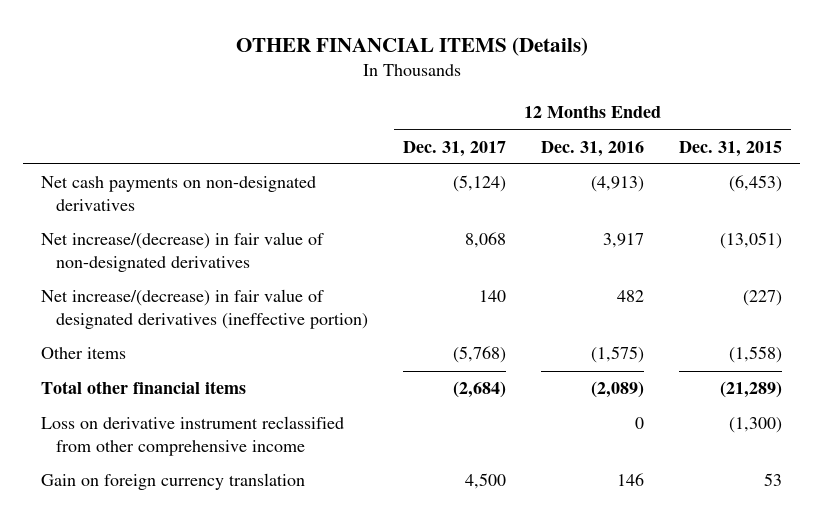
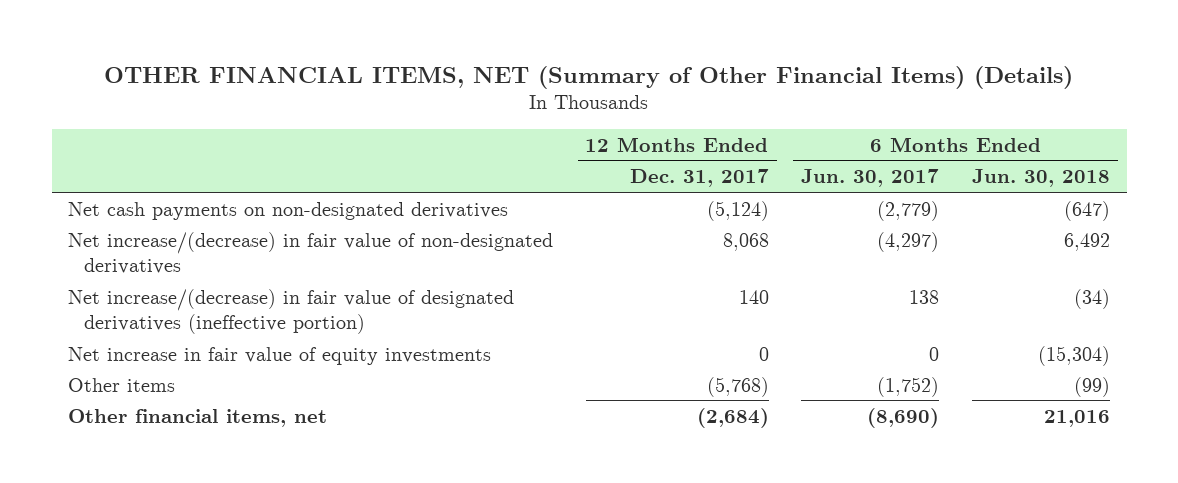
- OTHER FINANCIAL ITEMS (Details)
+ OTHER FINANCIAL ITEMS, NET (Summary of Other Financial Items) (Details)
- | 12 Months Ended Dec. 31, 2017 | 12 Months Ended Dec. 31, 2016 | 12 Months Ended Dec. 31, 2015
+ | 12 Months Ended Dec. 31, 2017 | 6 Months Ended Jun. 30, 2017 | 6 Months Ended Jun. 30, 2018
+ Net increase in fair value of equity investments | 0 | 0 | (15,304)
- Total other financial items | (2,684) | (2,089) | (21,289)
- Loss on derivative instrument reclassified from other comprehensive income | | 0 | (1,300)
- Gain on foreign currency translation | 4,500 | 146 | 53
+ Other financial items, net | (2,684) | (8,690) | 21,016

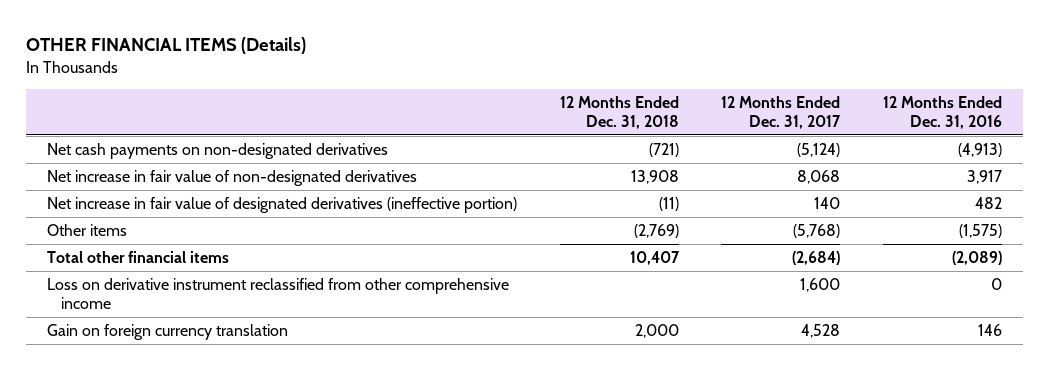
- OTHER FINANCIAL ITEMS, NET (Summary of Other Financial Items) (Details)
+ OTHER FINANCIAL ITEMS (Details)
- | 12 Months Ended Dec. 31, 2017 | 6 Months Ended Jun. 30, 2017 | 6 Months Ended Jun. 30, 2018
+ | 12 Months Ended Dec. 31, 2018 | 12 Months Ended Dec. 31, 2017 | 12 Months Ended Dec. 31, 2016
- Net increase/(decrease) in fair value of non-designated derivatives | 8,068 | (4,297) | 6,492
- Net increase/(decrease) in fair value of designated derivatives (ineffective portion) | 140 | 138 | (34)
- Net increase in fair value of equity investments | 0 | 0 | (15,304)
+ Net increase in fair value of non-designated derivatives | 13,908 | 8,068 | 3,917
+ Net increase in fair value of designated derivatives (ineffective portion) | (11) | 140 | 482
- Other financial items, net | (2,684) | (8,690) | 21,016
+ Total other financial items | 10,407 | (2,684) | (2,089)
+ Loss on derivative instrument reclassified from other comprehensive income | | 1,600 | 0
+ Gain on foreign currency translation | 2,000 | 4,528 | 146

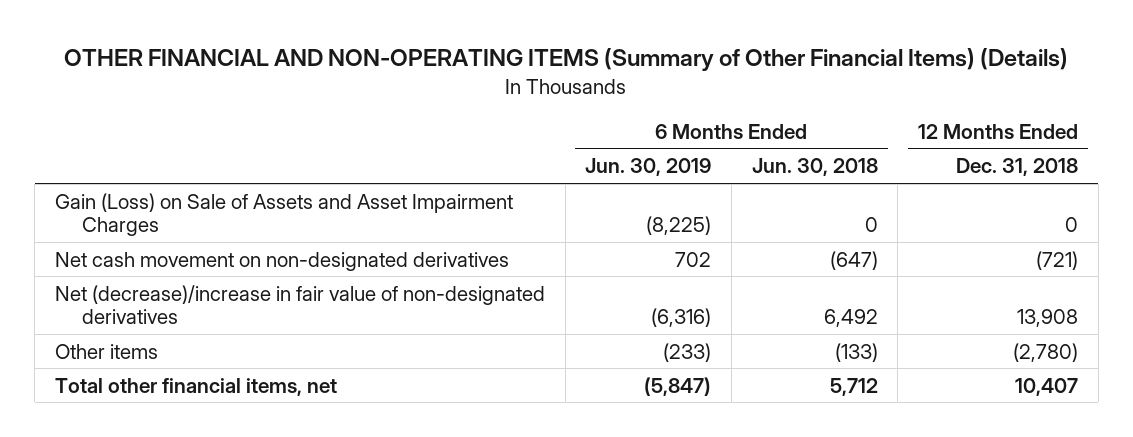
- OTHER FINANCIAL ITEMS (Details)
+ OTHER FINANCIAL AND NON-OPERATING ITEMS (Summary of Other Financial Items) (Details)
- | 12 Months Ended Dec. 31, 2018 | 12 Months Ended Dec. 31, 2017 | 12 Months Ended Dec. 31, 2016
+ | 6 Months Ended Jun. 30, 2019 | 6 Months Ended Jun. 30, 2018 | 12 Months Ended Dec. 31, 2018
- Net cash payments on non-designated derivatives | (721) | (5,124) | (4,913)
- Net increase in fair value of non-designated derivatives | 13,908 | 8,068 | 3,917
- Net increase in fair value of designated derivatives (ineffective portion) | (11) | 140 | 482
- Other items | (2,769) | (5,768) | (1,575)
- Total other financial items | 10,407 | (2,684) | (2,089)
- Loss on derivative instrument reclassified from other comprehensive income | | 1,600 | 0
- Gain on foreign currency translation | 2,000 | 4,528 | 146
+ Gain (Loss) on Sale of Assets and Asset Impairment Charges | (8,225) | 0 | 0
+ Net cash movement on non-designated derivatives | 702 | (647) | (721)
+ Net (decrease)/increase in fair value of non-designated derivatives | (6,316) | 6,492 | 13,908
+ Other items | (233) | (133) | (2,780)
+ Total other financial items, net | (5,847) | 5,712 | 10,407

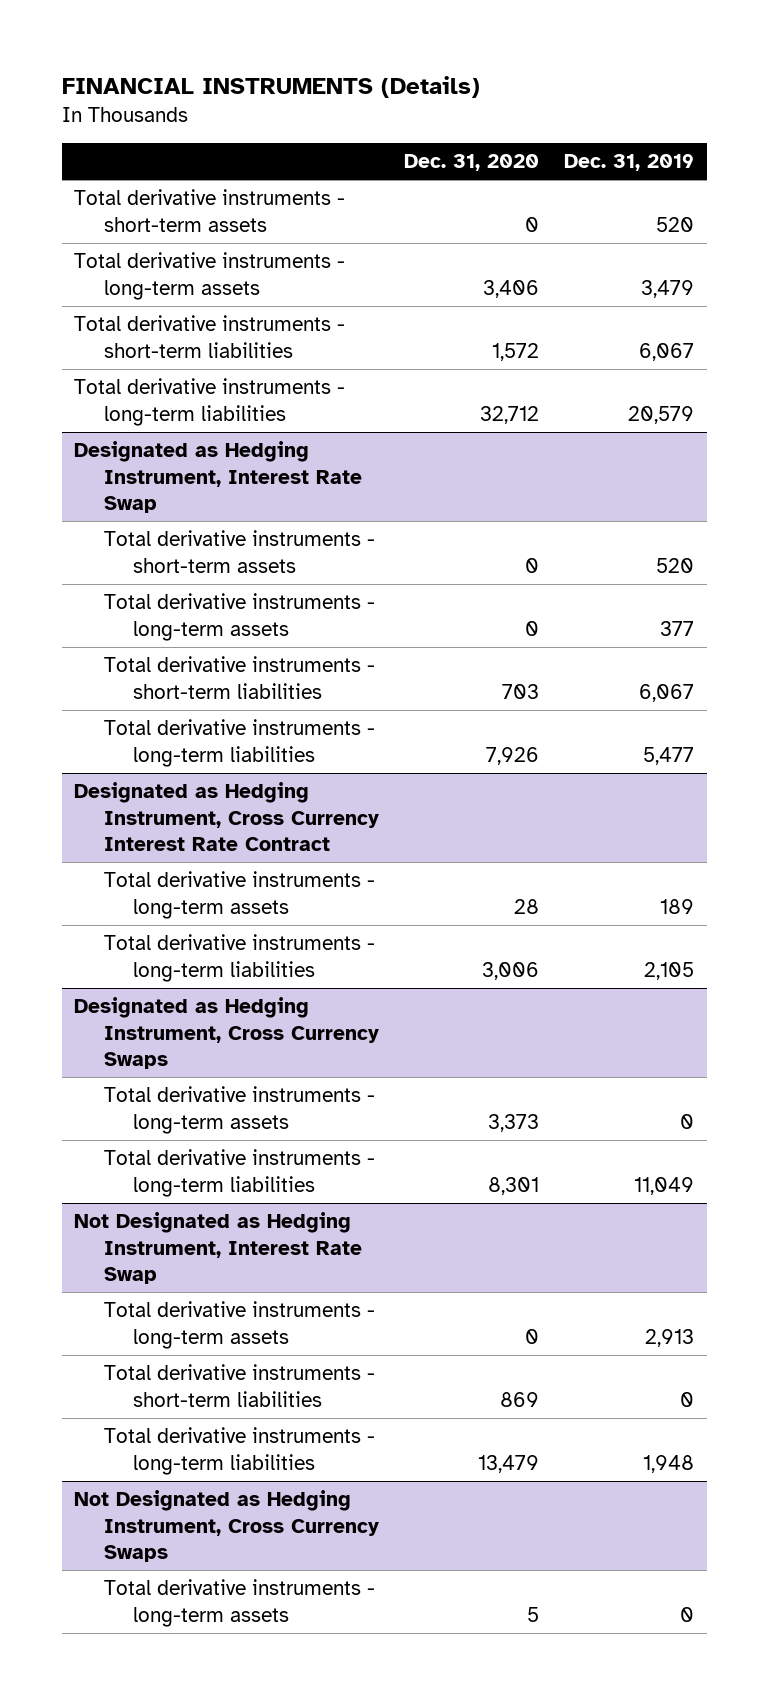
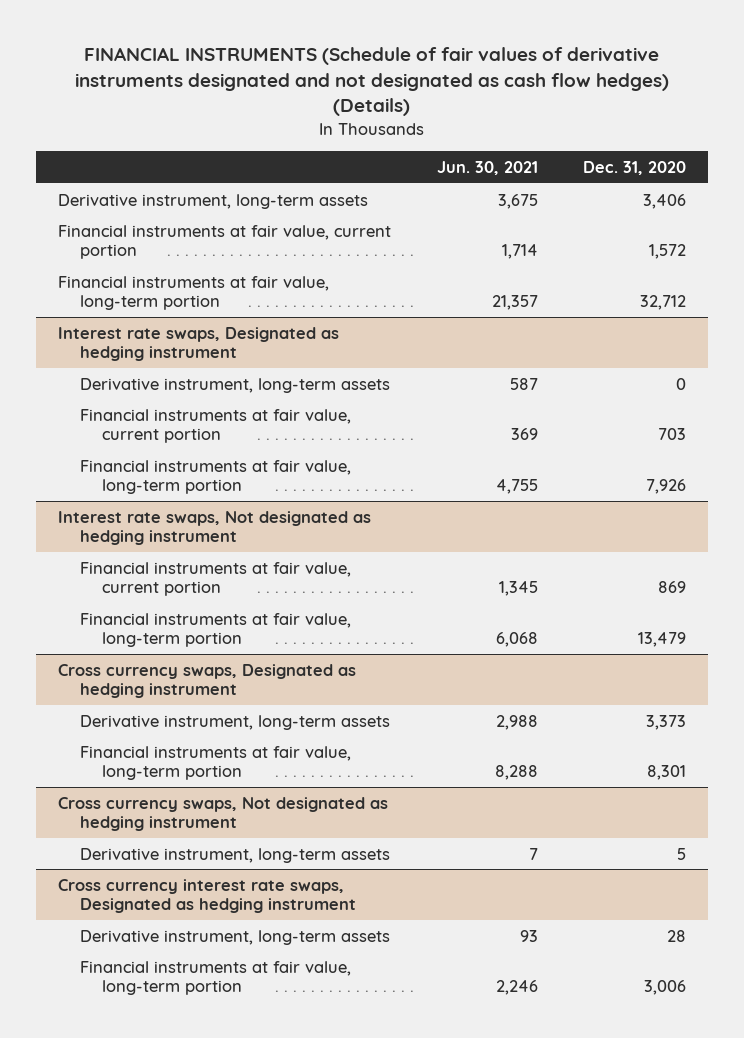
- FINANCIAL INSTRUMENTS (Details)
+ FINANCIAL INSTRUMENTS (Schedule of fair values of derivative instruments designated and not designated as cash flow hedges) (Details)
- | Dec. 31, 2020 | Dec. 31, 2019
+ | Jun. 30, 2021 | Dec. 31, 2020
- Total derivative instruments - short-term assets | 0 | 520
- Total derivative instruments - long-term assets | 3,406 | 3,479
- Total derivative instruments - short-term liabilities | 1,572 | 6,067
- Total derivative instruments - long-term liabilities | 32,712 | 20,579
- Designated as Hedging Instrument, Interest Rate Swap
- Total derivative instruments - short-term assets | 0 | 520
- Total derivative instruments - long-term assets | 0 | 377
- Total derivative instruments - short-term liabilities | 703 | 6,067
- Total derivative instruments - long-term liabilities | 7,926 | 5,477
- Designated as Hedging Instrument, Cross Currency Interest Rate Contract
- Total derivative instruments - long-term assets | 28 | 189
- Total derivative instruments - long-term liabilities | 3,006 | 2,105
- Designated as Hedging Instrument, Cross Currency Swaps
- Total derivative instruments - long-term assets | 3,373 | 0
- Total derivative instruments - long-term liabilities | 8,301 | 11,049
- Not Designated as Hedging Instrument, Interest Rate Swap
- Total derivative instruments - long-term assets | 0 | 2,913
- Total derivative instruments - short-term liabilities | 869 | 0
- Total derivative instruments - long-term liabilities | 13,479 | 1,948
- Not Designated as Hedging Instrument, Cross Currency Swaps
- Total derivative instruments - long-term assets | 5 | 0
+ Derivative instrument, long-term assets | 3,675 | 3,406
+ Financial instruments at fair value, current portion | 1,714 | 1,572
+ Financial instruments at fair value, long-term portion | 21,357 | 32,712
+ Interest rate swaps, Designated as hedging instrument
+ Derivative instrument, long-term assets | 587 | 0
+ Financial instruments at fair value, current portion | 369 | 703
+ Financial instruments at fair value, long-term portion | 4,755 | 7,926
+ Interest rate swaps, Not designated as hedging instrument
+ Financial instruments at fair value, current portion | 1,345 | 869
+ Financial instruments at fair value, long-term portion | 6,068 | 13,479
+ Cross currency swaps, Designated as hedging instrument
+ Derivative instrument, long-term assets | 2,988 | 3,373
+ Financial instruments at fair value, long-term portion | 8,288 | 8,301
+ Cross currency swaps, Not designated as hedging instrument
+ Derivative instrument, long-term assets | 7 | 5
+ Cross currency interest rate swaps, Designated as hedging instrument
+ Derivative instrument, long-term assets | 93 | 28
+ Financial instruments at fair value, long-term portion | 2,246 | 3,006

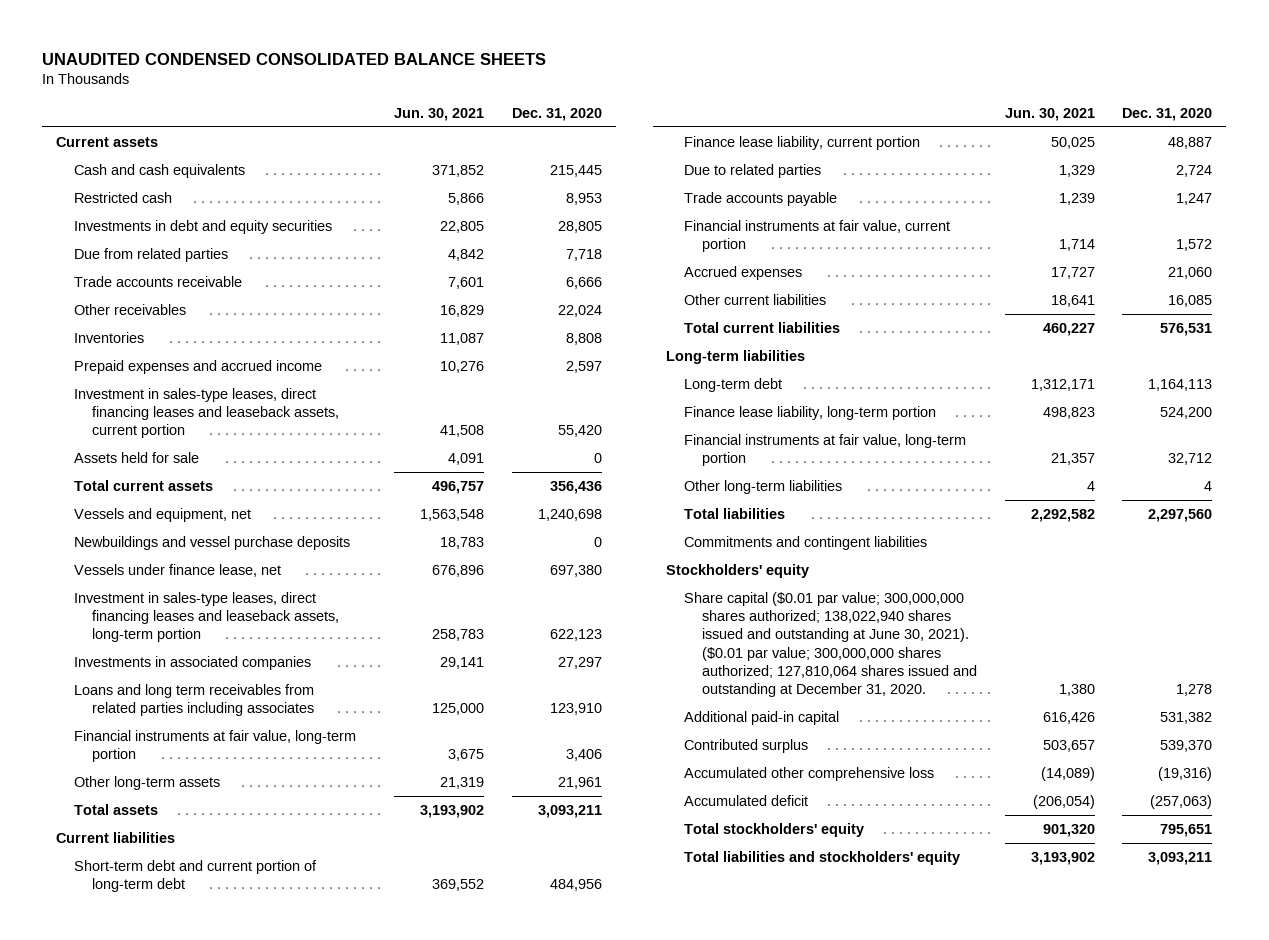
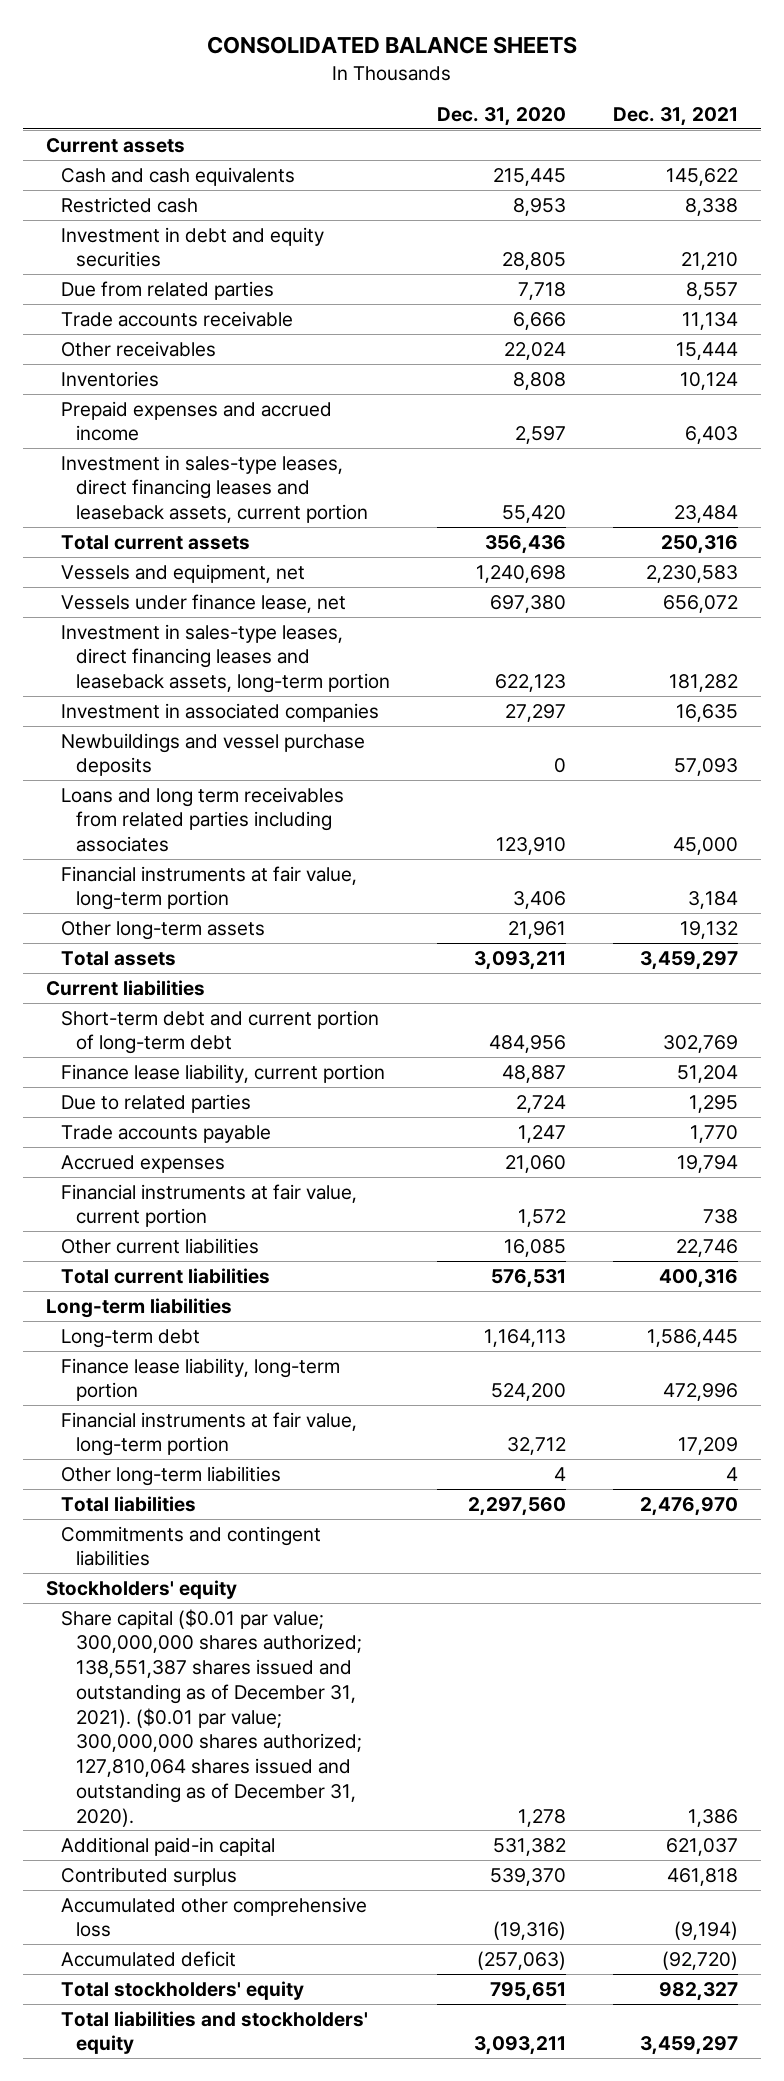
- UNAUDITED CONDENSED CONSOLIDATED BALANCE SHEETS
+ CONSOLIDATED BALANCE SHEETS
- | Jun. 30, 2021 | Dec. 31, 2020
+ | Dec. 31, 2020 | Dec. 31, 2021
- Investments in debt and equity securities | 22,805 | 28,805
+ Investment in debt and equity securities | 28,805 | 21,210
- Assets held for sale | 4,091 | 0
- Investments in associated companies | 29,141 | 27,297
+ Investment in associated companies | 27,297 | 16,635
moved down: Newbuildings and vessel purchase deposits | 0 | 57,093
moved down: Financial instruments at fair value, current portion | 1,572 | 738
- Share capital ($0.01 par value; 300,000,000 shares authorized; 138,022,940 shares issued and outstanding at June 30, 2021). ($0.01 par value; 300,000,000 shares authorized; 127,810,064 shares issued and outstanding at December 31, 2020. | 1,380 | 1,278
+ Share capital ($0.01 par value; 300,000,000 shares authorized; 138,551,387 shares issued and outstanding as of December 31, 2021). ($0.01 par value; 300,000,000 shares authorized; 127,810,064 shares issued and outstanding as of December 31, 2020). | 1,278 | 1,386

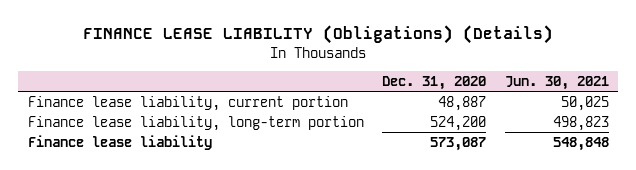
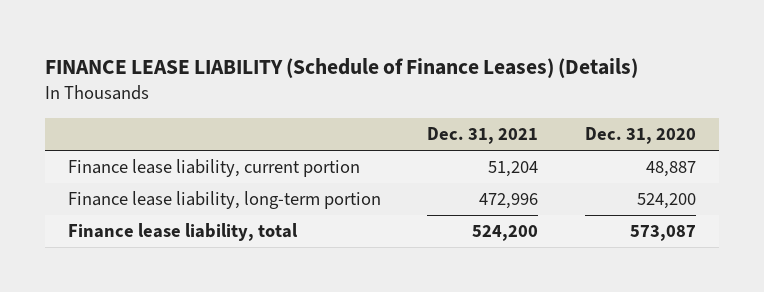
- FINANCE LEASE LIABILITY (Obligations) (Details)
+ FINANCE LEASE LIABILITY (Schedule of Finance Leases) (Details)
- | Dec. 31, 2020 | Jun. 30, 2021
+ | Dec. 31, 2021 | Dec. 31, 2020
- Finance lease liability | 573,087 | 548,848
+ Finance lease liability, total | 524,200 | 573,087

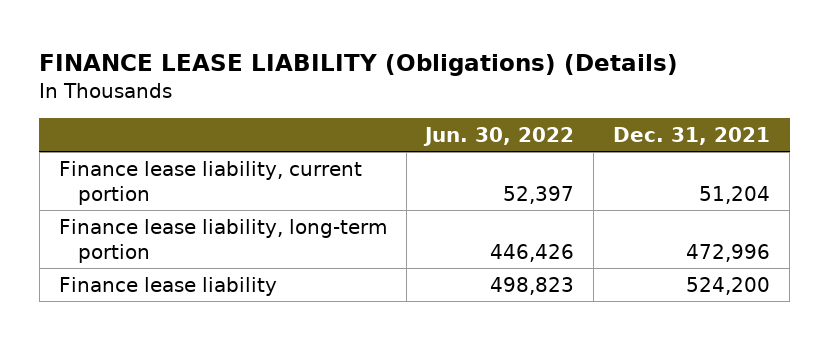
- FINANCE LEASE LIABILITY (Schedule of Finance Leases) (Details)
+ FINANCE LEASE LIABILITY (Obligations) (Details)
- | Dec. 31, 2021 | Dec. 31, 2020
+ | Jun. 30, 2022 | Dec. 31, 2021
- Finance lease liability, total | 524,200 | 573,087
+ Finance lease liability | 498,823 | 524,200

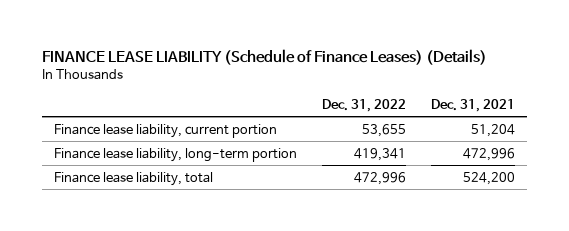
- FINANCE LEASE LIABILITY (Obligations) (Details)
+ FINANCE LEASE LIABILITY (Schedule of Finance Leases) (Details)
- | Jun. 30, 2022 | Dec. 31, 2021
+ | Dec. 31, 2022 | Dec. 31, 2021
- Finance lease liability | 498,823 | 524,200
+ Finance lease liability, total | 472,996 | 524,200

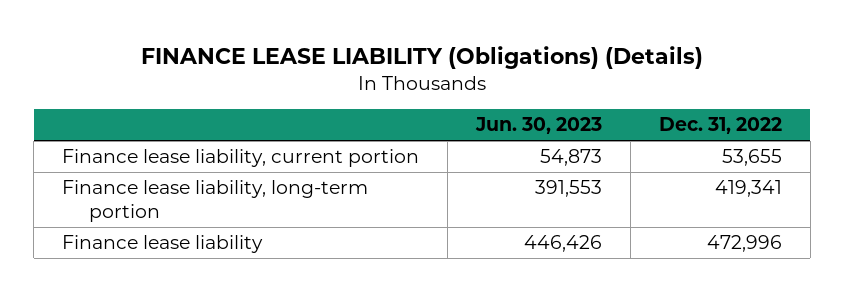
- FINANCE LEASE LIABILITY (Schedule of Finance Leases) (Details)
+ FINANCE LEASE LIABILITY (Obligations) (Details)
- | Dec. 31, 2022 | Dec. 31, 2021
+ | Jun. 30, 2023 | Dec. 31, 2022
- Finance lease liability, total | 472,996 | 524,200
+ Finance lease liability | 446,426 | 472,996

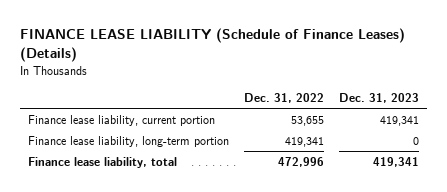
- FINANCE LEASE LIABILITY (Obligations) (Details)
+ FINANCE LEASE LIABILITY (Schedule of Finance Leases) (Details)
- | Jun. 30, 2023 | Dec. 31, 2022
+ | Dec. 31, 2022 | Dec. 31, 2023
- Finance lease liability | 446,426 | 472,996
+ Finance lease liability, total | 472,996 | 419,341

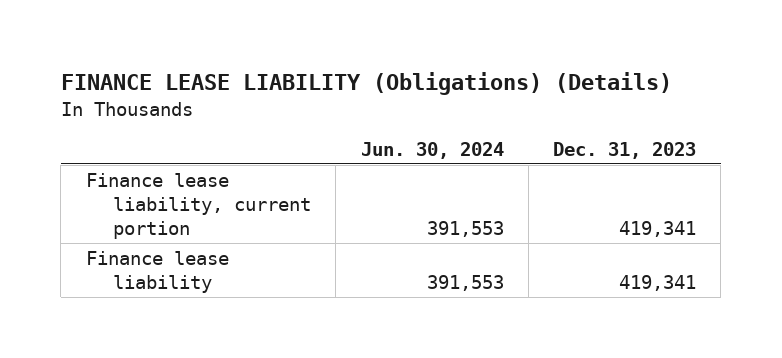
- FINANCE LEASE LIABILITY (Schedule of Finance Leases) (Details)
+ FINANCE LEASE LIABILITY (Obligations) (Details)
- | Dec. 31, 2022 | Dec. 31, 2023
+ | Jun. 30, 2024 | Dec. 31, 2023
- Finance lease liability, long-term portion | 419,341 | 0
- Finance lease liability, total | 472,996 | 419,341
+ Finance lease liability | 391,553 | 419,341

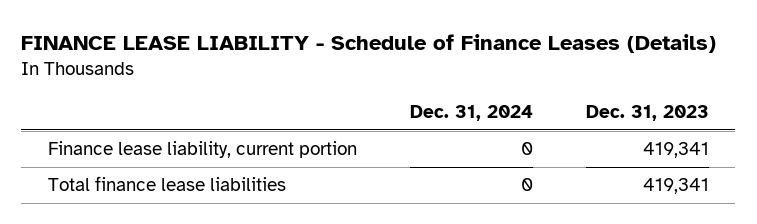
- FINANCE LEASE LIABILITY (Obligations) (Details)
+ FINANCE LEASE LIABILITY - Schedule of Finance Leases (Details)
- | Jun. 30, 2024 | Dec. 31, 2023
+ | Dec. 31, 2024 | Dec. 31, 2023
- Finance lease liability | 391,553 | 419,341
+ Total finance lease liabilities | 0 | 419,341

